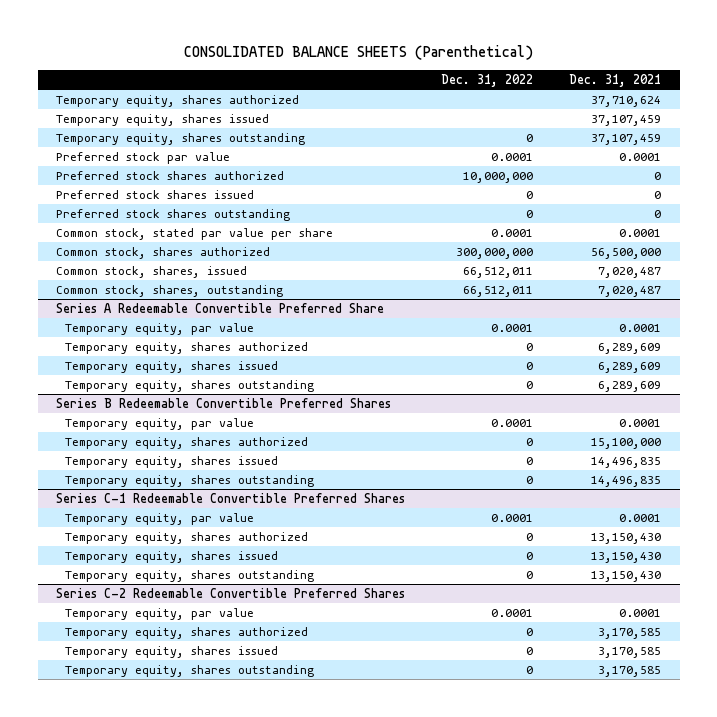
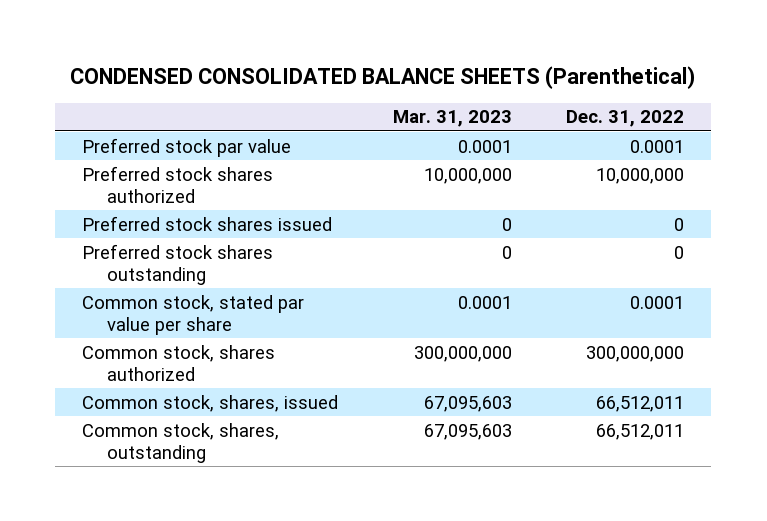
- CONSOLIDATED BALANCE SHEETS (Parenthetical)
+ CONDENSED CONSOLIDATED BALANCE SHEETS (Parenthetical)
- | Dec. 31, 2022 | Dec. 31, 2021
+ | Mar. 31, 2023 | Dec. 31, 2022
- Temporary equity, shares authorized | | 37,710,624
- Temporary equity, shares issued | | 37,107,459
- Temporary equity, shares outstanding | 0 | 37,107,459
- Series A Redeemable Convertible Preferred Share
- Temporary equity, par value | 0.0001 | 0.0001
- Temporary equity, shares authorized | 0 | 6,289,609
- Temporary equity, shares issued | 0 | 6,289,609
- Temporary equity, shares outstanding | 0 | 6,289,609
- Series B Redeemable Convertible Preferred Shares
- Temporary equity, par value | 0.0001 | 0.0001
- Temporary equity, shares authorized | 0 | 15,100,000
- Temporary equity, shares issued | 0 | 14,496,835
- Temporary equity, shares outstanding | 0 | 14,496,835
- Series C-1 Redeemable Convertible Preferred Shares
- Temporary equity, par value | 0.0001 | 0.0001
- Temporary equity, shares authorized | 0 | 13,150,430
- Temporary equity, shares issued | 0 | 13,150,430
- Temporary equity, shares outstanding | 0 | 13,150,430
- Series C-2 Redeemable Convertible Preferred Shares
- Temporary equity, par value | 0.0001 | 0.0001
- Temporary equity, shares authorized | 0 | 3,170,585
- Temporary equity, shares issued | 0 | 3,170,585
- Temporary equity, shares outstanding | 0 | 3,170,585

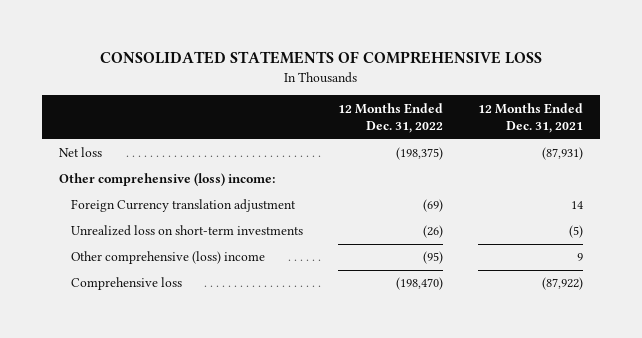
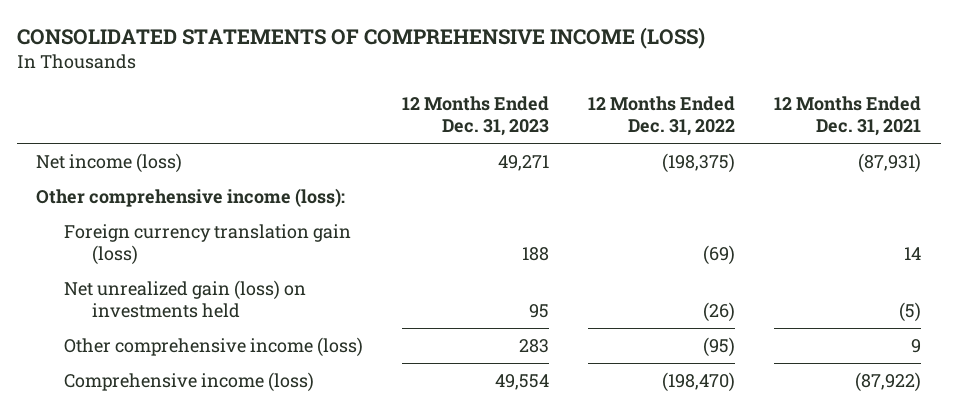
- CONSOLIDATED STATEMENTS OF COMPREHENSIVE LOSS
+ CONSOLIDATED STATEMENTS OF COMPREHENSIVE INCOME (LOSS)
- | 12 Months Ended Dec. 31, 2022 | 12 Months Ended Dec. 31, 2021
+ | 12 Months Ended Dec. 31, 2023 | 12 Months Ended Dec. 31, 2022 | 12 Months Ended Dec. 31, 2021
- Net loss | (198,375) | (87,931)
- Other comprehensive (loss) income:
- Foreign Currency translation adjustment | (69) | 14
- Unrealized loss on short-term investments | (26) | (5)
- Other comprehensive (loss) income | (95) | 9
- Comprehensive loss | (198,470) | (87,922)
+ Net income (loss) | 49,271 | (198,375) | (87,931)
+ Other comprehensive income (loss):
+ Foreign currency translation gain (loss) | 188 | (69) | 14
+ Net unrealized gain (loss) on investments held | 95 | (26) | (5)
+ Other comprehensive income (loss) | 283 | (95) | 9
+ Comprehensive income (loss) | 49,554 | (198,470) | (87,922)

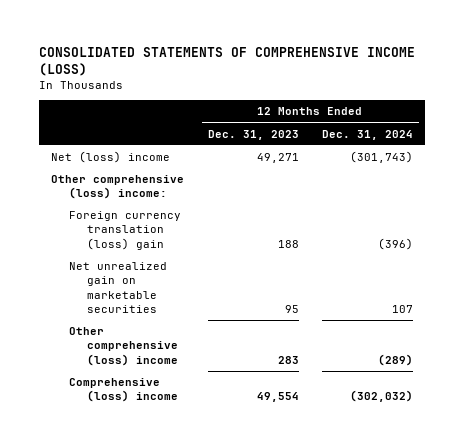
- | 12 Months Ended Dec. 31, 2023 | 12 Months Ended Dec. 31, 2022 | 12 Months Ended Dec. 31, 2021
+ | 12 Months Ended Dec. 31, 2023 | 12 Months Ended Dec. 31, 2024
- Net income (loss) | 49,271 | (198,375) | (87,931)
- Other comprehensive income (loss):
- Foreign currency translation gain (loss) | 188 | (69) | 14
- Net unrealized gain (loss) on investments held | 95 | (26) | (5)
- Other comprehensive income (loss) | 283 | (95) | 9
- Comprehensive income (loss) | 49,554 | (198,470) | (87,922)
+ Net (loss) income | 49,271 | (301,743)
+ Other comprehensive (loss) income:
+ Foreign currency translation (loss) gain | 188 | (396)
+ Net unrealized gain on marketable securities | 95 | 107
+ Other comprehensive (loss) income | 283 | (289)
+ Comprehensive (loss) income | 49,554 | (302,032)

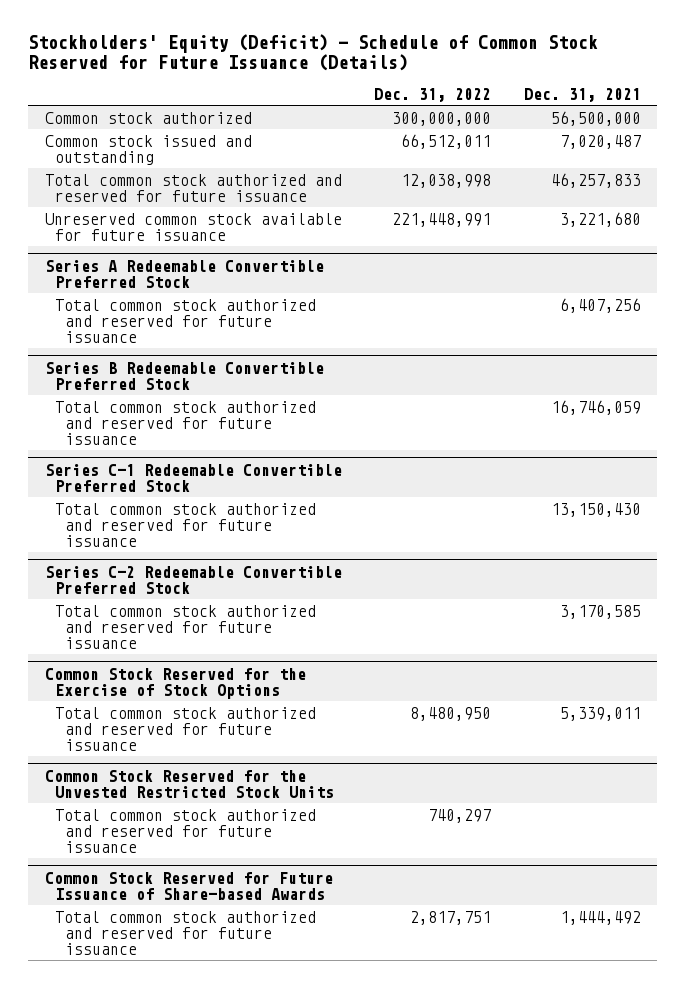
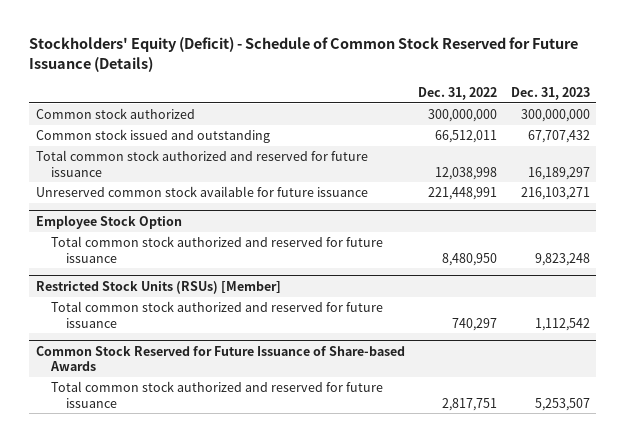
- | Dec. 31, 2022 | Dec. 31, 2021
+ | Dec. 31, 2022 | Dec. 31, 2023
- Series A Redeemable Convertible Preferred Stock
- Total common stock authorized and reserved for future issuance | | 6,407,256
- Series B Redeemable Convertible Preferred Stock
- Total common stock authorized and reserved for future issuance | | 16,746,059
- Series C-1 Redeemable Convertible Preferred Stock
- Total common stock authorized and reserved for future issuance | | 13,150,430
- Series C-2 Redeemable Convertible Preferred Stock
- Total common stock authorized and reserved for future issuance | | 3,170,585
- Common Stock Reserved for the Exercise of Stock Options
+ Employee Stock Option
- Common Stock Reserved for the Unvested Restricted Stock Units
+ Restricted Stock Units (RSUs) [Member]

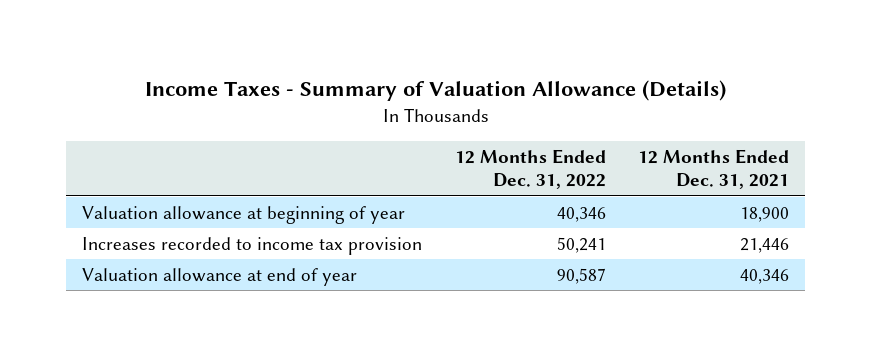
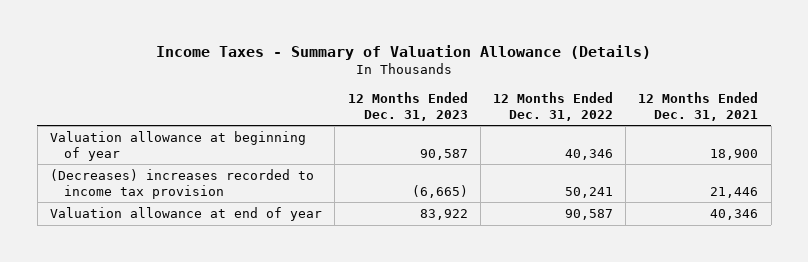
- | 12 Months Ended Dec. 31, 2022 | 12 Months Ended Dec. 31, 2021
+ | 12 Months Ended Dec. 31, 2023 | 12 Months Ended Dec. 31, 2022 | 12 Months Ended Dec. 31, 2021
- Increases recorded to income tax provision | 50,241 | 21,446
+ (Decreases) increases recorded to income tax provision | (6,665) | 50,241 | 21,446

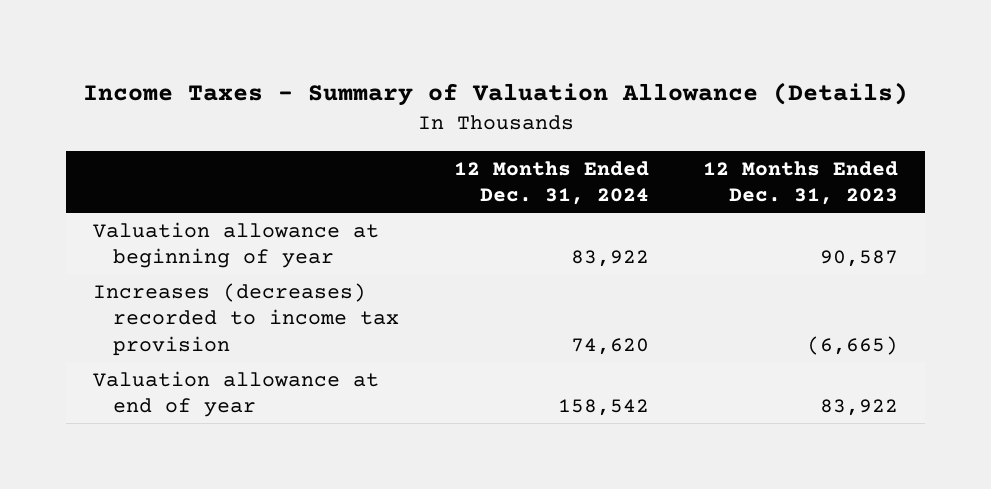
- | 12 Months Ended Dec. 31, 2023 | 12 Months Ended Dec. 31, 2022 | 12 Months Ended Dec. 31, 2021
+ | 12 Months Ended Dec. 31, 2024 | 12 Months Ended Dec. 31, 2023
- (Decreases) increases recorded to income tax provision | (6,665) | 50,241 | 21,446
+ Increases (decreases) recorded to income tax provision | 74,620 | (6,665)

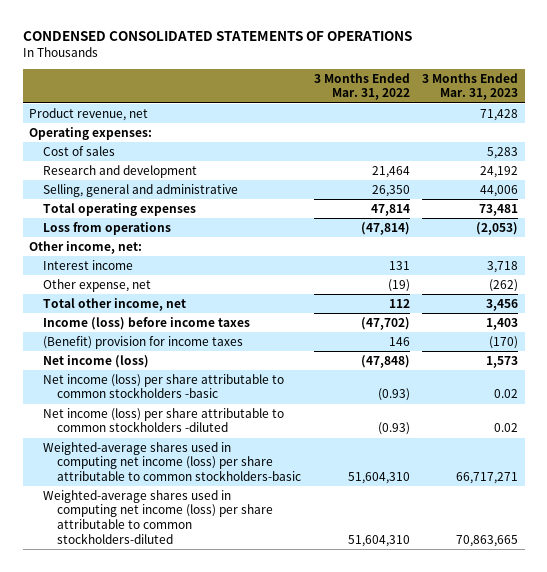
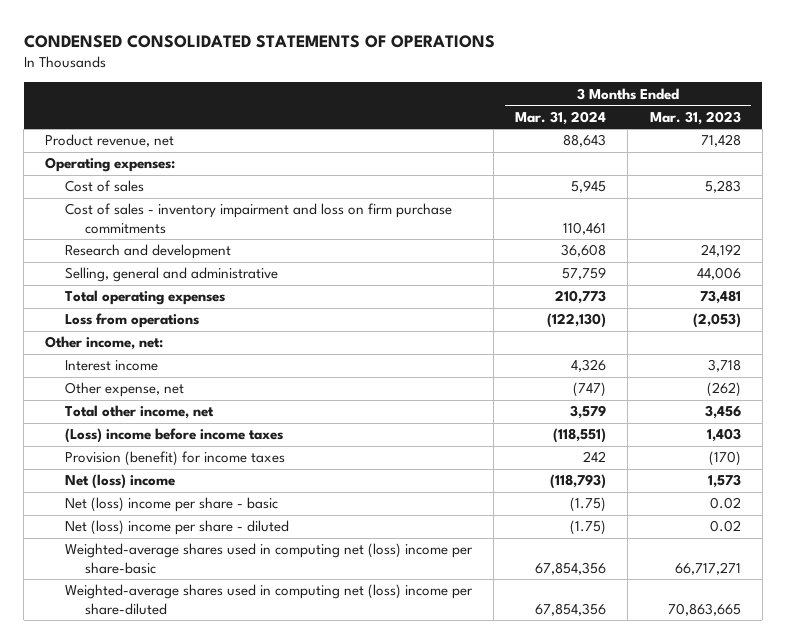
- | 3 Months Ended Mar. 31, 2022 | 3 Months Ended Mar. 31, 2023
+ | 3 Months Ended Mar. 31, 2024 | 3 Months Ended Mar. 31, 2023
+ Cost of sales - inventory impairment and loss on firm purchase commitments | 110,461 |
- Income (loss) before income taxes | (47,702) | 1,403
- (Benefit) provision for income taxes | 146 | (170)
- Net income (loss) | (47,848) | 1,573
- Net income (loss) per share attributable to common stockholders -basic | (0.93) | 0.02
- Net income (loss) per share attributable to common stockholders -diluted | (0.93) | 0.02
- Weighted-average shares used in computing net income (loss) per share attributable to common stockholders-basic | 51,604,310 | 66,717,271
- Weighted-average shares used in computing net income (loss) per share attributable to common stockholders-diluted | 51,604,310 | 70,863,665
+ (Loss) income before income taxes | (118,551) | 1,403
+ Provision (benefit) for income taxes | 242 | (170)
+ Net (loss) income | (118,793) | 1,573
+ Net (loss) income per share - basic | (1.75) | 0.02
+ Net (loss) income per share - diluted | (1.75) | 0.02
+ Weighted-average shares used in computing net (loss) income per share-basic | 67,854,356 | 66,717,271
+ Weighted-average shares used in computing net (loss) income per share-diluted | 67,854,356 | 70,863,665

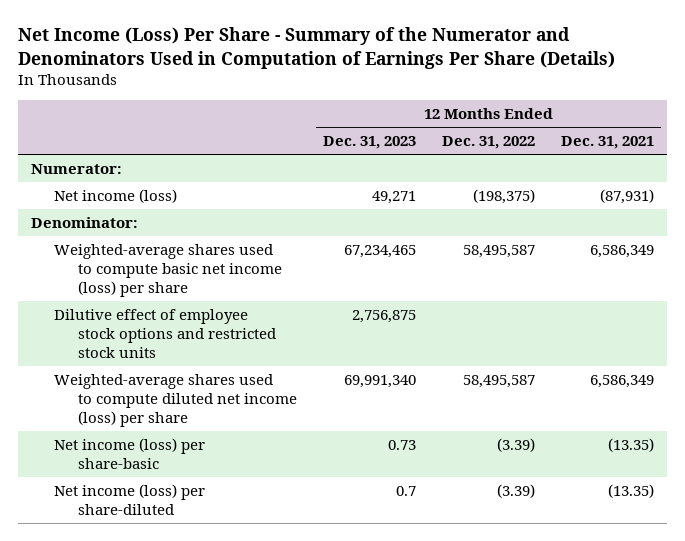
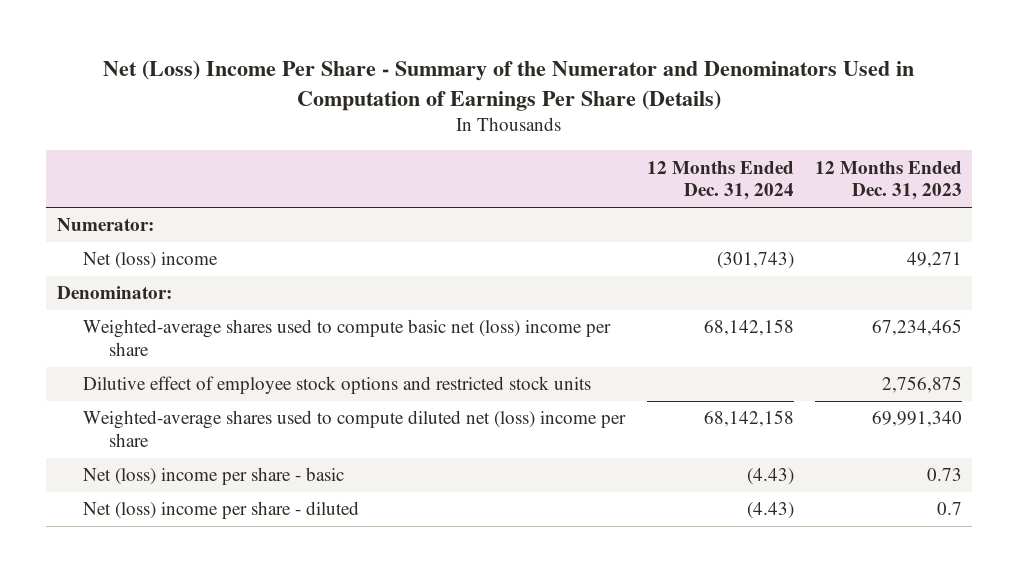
- Net Income (Loss) Per Share - Summary of the Numerator and Denominators Used in Computation of Earnings Per Share (Details)
+ Net (Loss) Income Per Share - Summary of the Numerator and Denominators Used in Computation of Earnings Per Share (Details)
- | 12 Months Ended Dec. 31, 2023 | 12 Months Ended Dec. 31, 2022 | 12 Months Ended Dec. 31, 2021
+ | 12 Months Ended Dec. 31, 2024 | 12 Months Ended Dec. 31, 2023
- Net income (loss) | 49,271 | (198,375) | (87,931)
+ Net (loss) income | (301,743) | 49,271
- Weighted-average shares used to compute basic net income (loss) per share | 67,234,465 | 58,495,587 | 6,586,349
+ Weighted-average shares used to compute basic net (loss) income per share | 68,142,158 | 67,234,465
- Weighted-average shares used to compute diluted net income (loss) per share | 69,991,340 | 58,495,587 | 6,586,349
- Net income (loss) per share-basic | 0.73 | (3.39) | (13.35)
- Net income (loss) per share-diluted | 0.7 | (3.39) | (13.35)
+ Weighted-average shares used to compute diluted net (loss) income per share | 68,142,158 | 69,991,340
+ Net (loss) income per share - basic | (4.43) | 0.73
+ Net (loss) income per share - diluted | (4.43) | 0.7

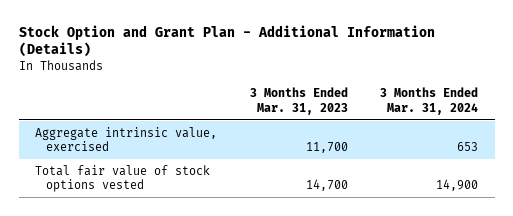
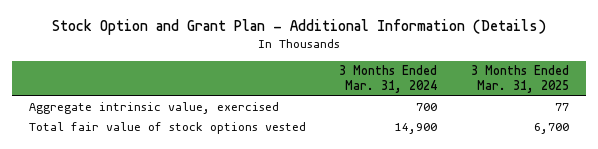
- | 3 Months Ended Mar. 31, 2023 | 3 Months Ended Mar. 31, 2024
+ | 3 Months Ended Mar. 31, 2024 | 3 Months Ended Mar. 31, 2025
- Aggregate intrinsic value, exercised | 11,700 | 653
+ Aggregate intrinsic value, exercised | 700 | 77

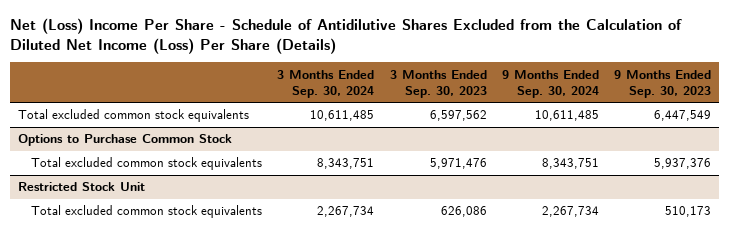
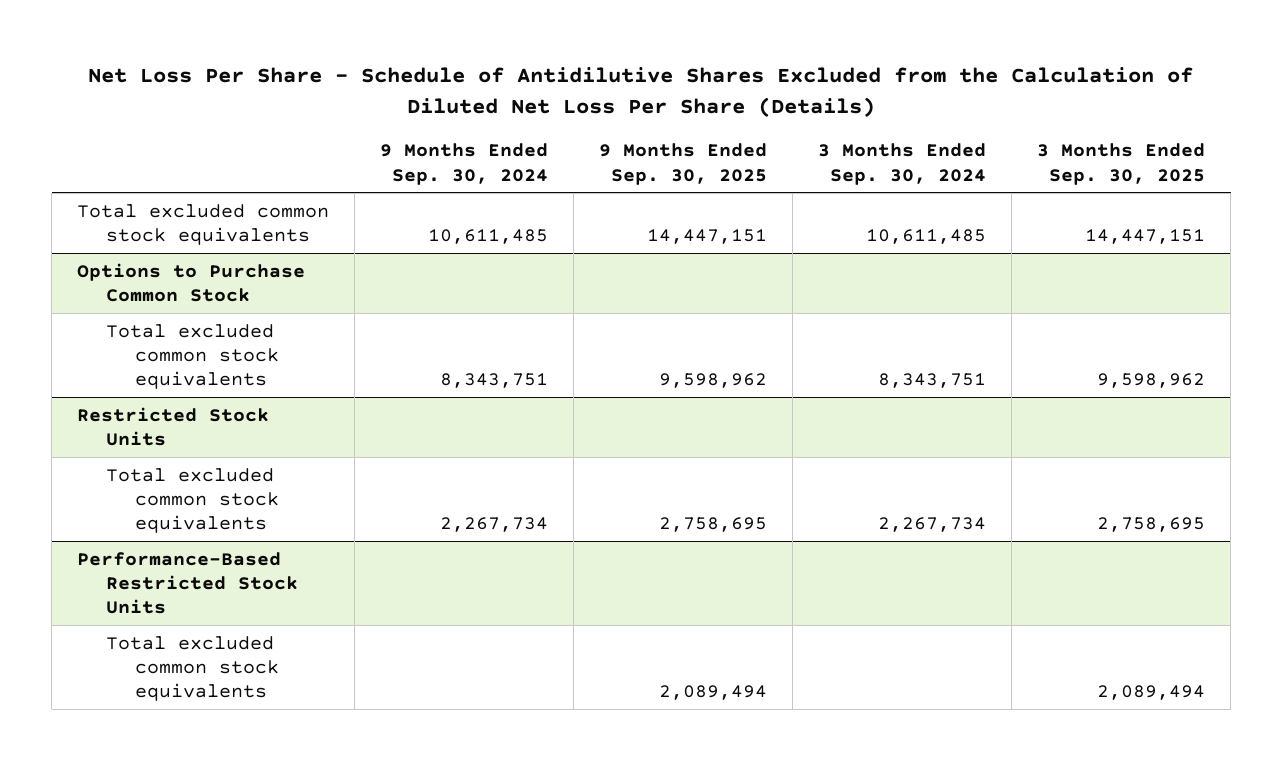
- Net (Loss) Income Per Share - Schedule of Antidilutive Shares Excluded from the Calculation of Diluted Net Income (Loss) Per Share (Details)
+ Net Loss Per Share - Schedule of Antidilutive Shares Excluded from the Calculation of Diluted Net Loss Per Share (Details)
- | 3 Months Ended Sep. 30, 2024 | 3 Months Ended Sep. 30, 2023 | 9 Months Ended Sep. 30, 2024 | 9 Months Ended Sep. 30, 2023
+ | 9 Months Ended Sep. 30, 2024 | 9 Months Ended Sep. 30, 2025 | 3 Months Ended Sep. 30, 2024 | 3 Months Ended Sep. 30, 2025
- Restricted Stock Unit
+ Restricted Stock Units
+ Performance-Based Restricted Stock Units
+ Total excluded common stock equivalents | | 2,089,494 | | 2,089,494

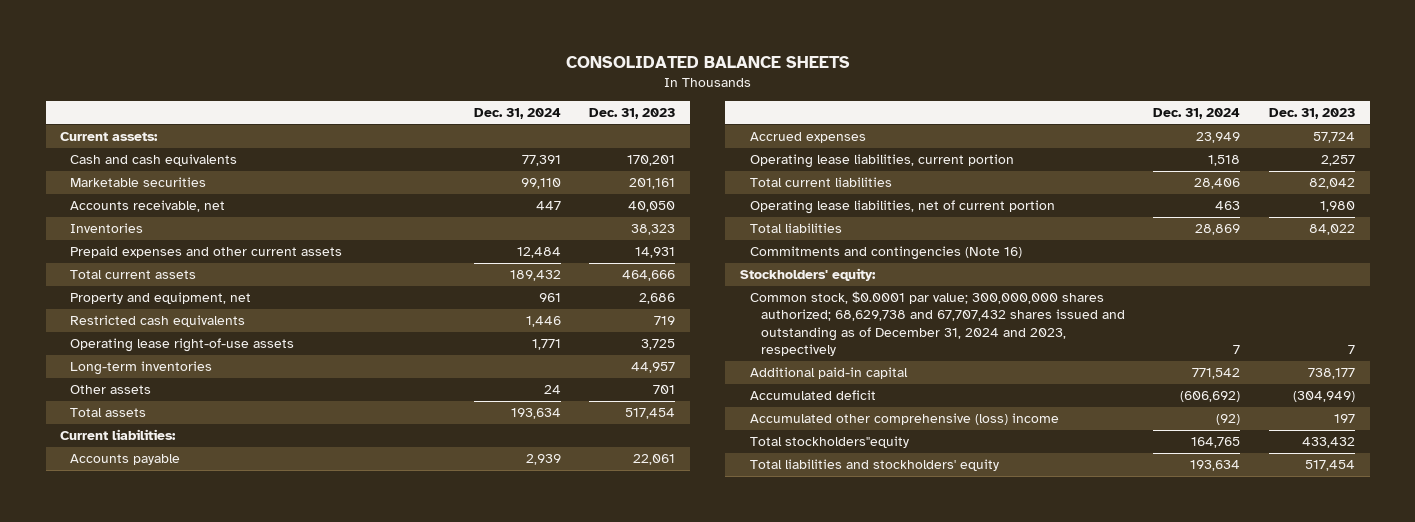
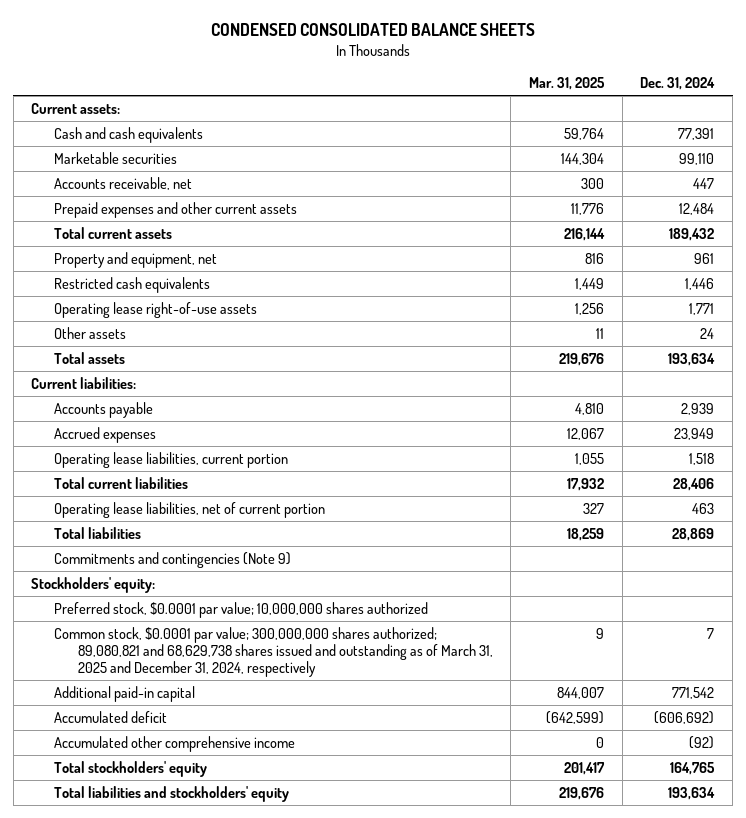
- CONSOLIDATED BALANCE SHEETS
+ CONDENSED CONSOLIDATED BALANCE SHEETS
- | Dec. 31, 2024 | Dec. 31, 2023
+ | Mar. 31, 2025 | Dec. 31, 2024
- Inventories | | 38,323
- Long-term inventories | | 44,957
- Commitments and contingencies (Note 16)
+ Commitments and contingencies (Note 9)
- Common stock, $0.0001 par value; 300,000,000 shares authorized; 68,629,738 and 67,707,432 shares issued and outstanding as of December 31, 2024 and 2023, respectively | 7 | 7
+ Preferred stock, $0.0001 par value; 10,000,000 shares authorized
+ Common stock, $0.0001 par value; 300,000,000 shares authorized; 89,080,821 and 68,629,738 shares issued and outstanding as of March 31, 2025 and December 31, 2024, respectively | 9 | 7
- Accumulated other comprehensive (loss) income | (92) | 197
- Total stockholders"equity | 164,765 | 433,432
+ Accumulated other comprehensive income | 0 | (92)
+ Total stockholders' equity | 201,417 | 164,765

